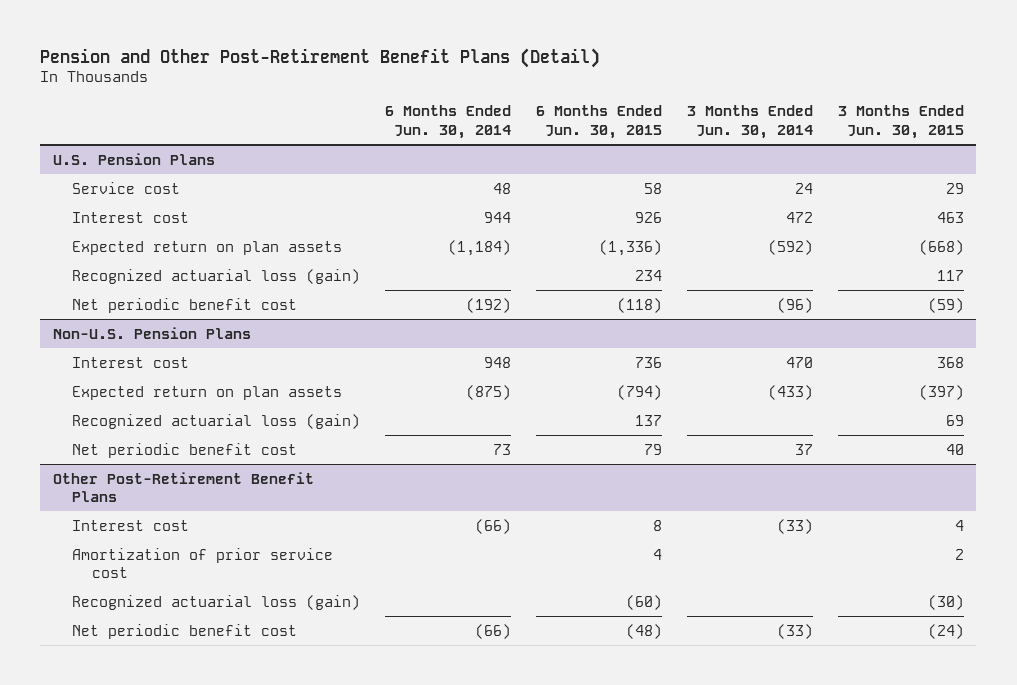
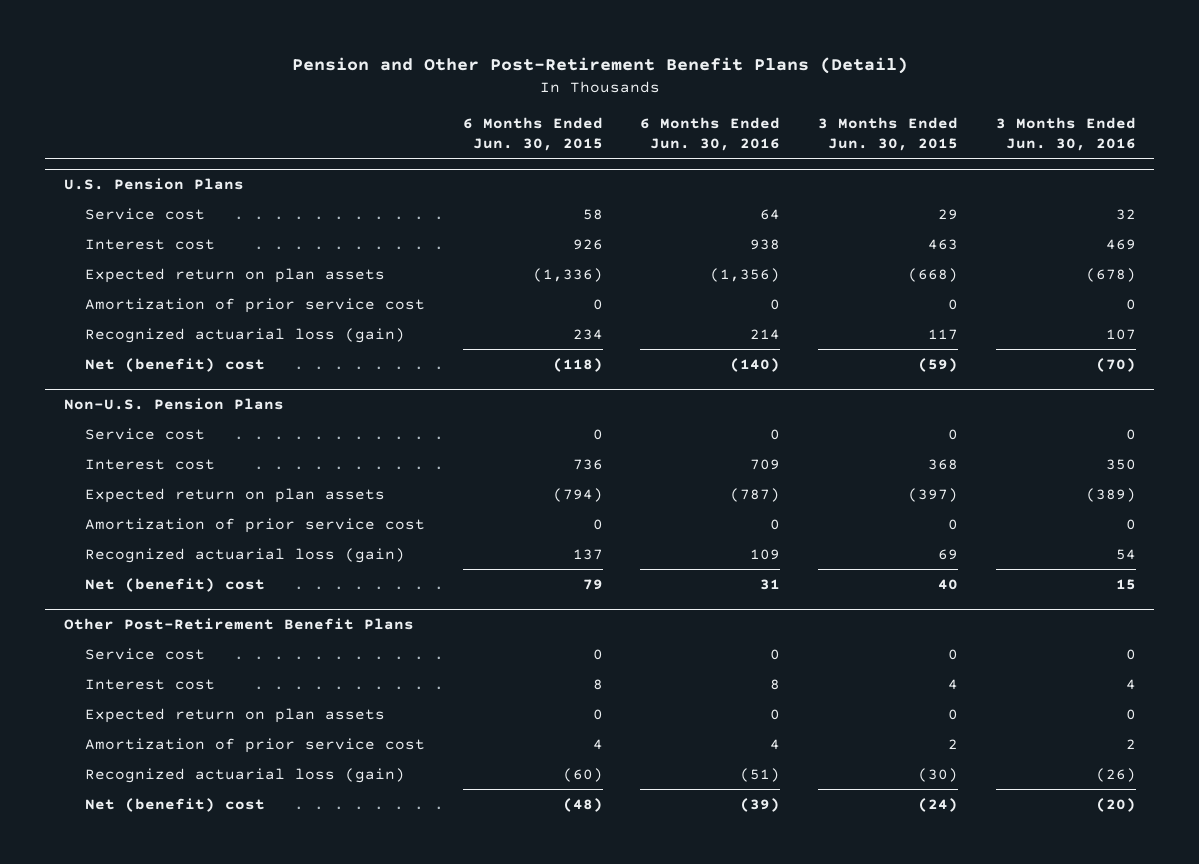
- | 6 Months Ended Jun. 30, 2014 | 6 Months Ended Jun. 30, 2015 | 3 Months Ended Jun. 30, 2014 | 3 Months Ended Jun. 30, 2015
+ | 6 Months Ended Jun. 30, 2015 | 6 Months Ended Jun. 30, 2016 | 3 Months Ended Jun. 30, 2015 | 3 Months Ended Jun. 30, 2016
@ U.S. Pension Plans
+ Amortization of prior service cost | 0 | 0 | 0 | 0
- Net periodic benefit cost | (192) | (118) | (96) | (59)
+ Net (benefit) cost | (118) | (140) | (59) | (70)
@ Non-U.S. Pension Plans
+ Service cost | 0 | 0 | 0 | 0
+ Amortization of prior service cost | 0 | 0 | 0 | 0
- Net periodic benefit cost | 73 | 79 | 37 | 40
+ Net (benefit) cost | 79 | 31 | 40 | 15
@ Other Post-Retirement Benefit Plans
+ Service cost | 0 | 0 | 0 | 0
+ Expected return on plan assets | 0 | 0 | 0 | 0
- Net periodic benefit cost | (66) | (48) | (33) | (24)
+ Net (benefit) cost | (48) | (39) | (24) | (20)

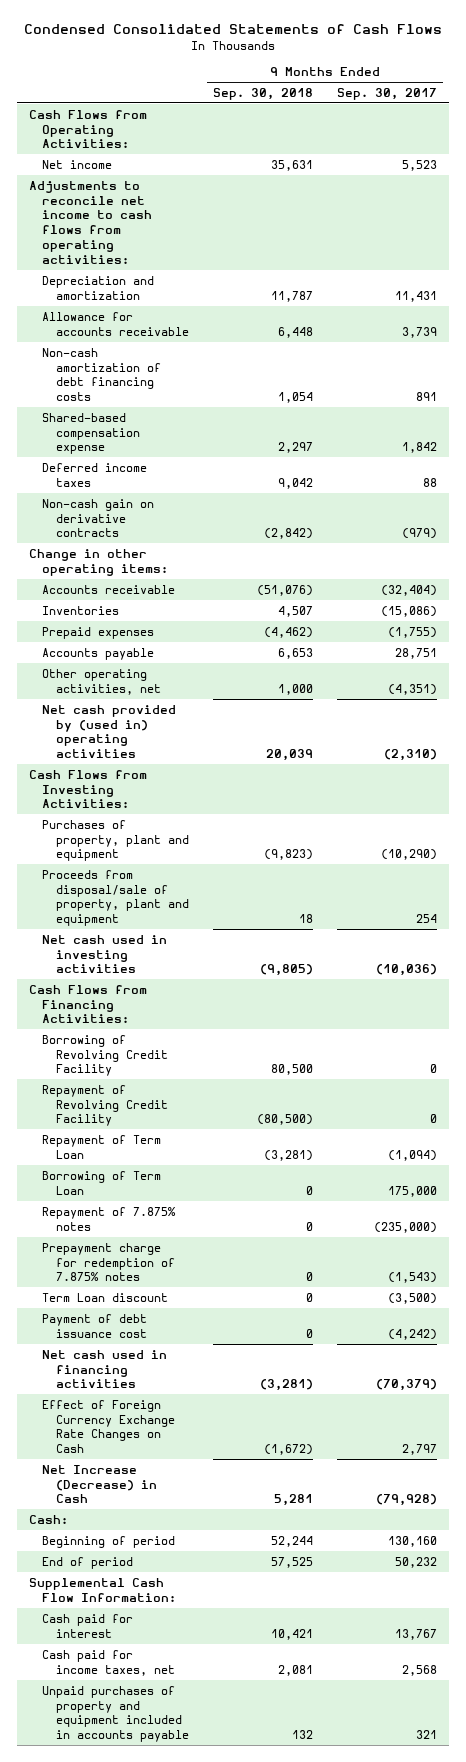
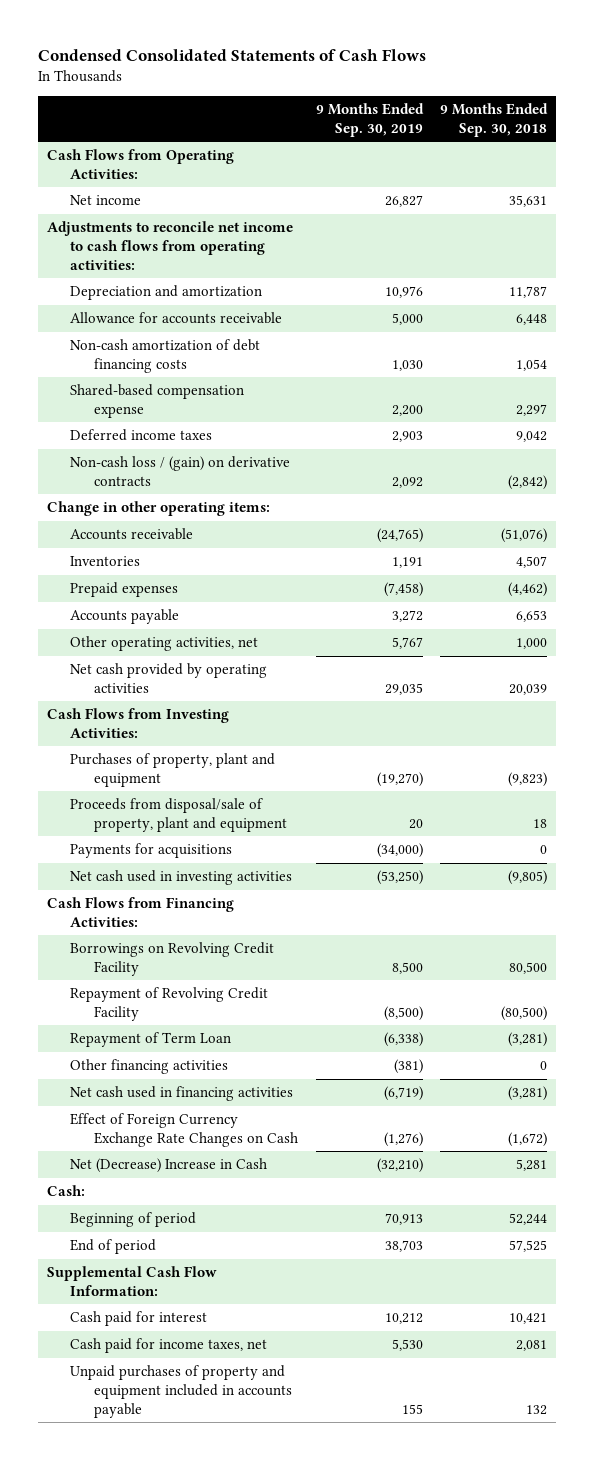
- | 9 Months Ended Sep. 30, 2018 | 9 Months Ended Sep. 30, 2017
+ | 9 Months Ended Sep. 30, 2019 | 9 Months Ended Sep. 30, 2018
- Non-cash gain on derivative contracts | (2,842) | (979)
+ Non-cash loss / (gain) on derivative contracts | 2,092 | (2,842)
- Net cash provided by (used in) operating activities | 20,039 | (2,310)
+ Net cash provided by operating activities | 29,035 | 20,039
+ Payments for acquisitions | (34,000) | 0
- Borrowing of Revolving Credit Facility | 80,500 | 0
+ Borrowings on Revolving Credit Facility | 8,500 | 80,500
- Borrowing of Term Loan | 0 | 175,000
- Repayment of 7.875% notes | 0 | (235,000)
- Prepayment charge for redemption of 7.875% notes | 0 | (1,543)
- Term Loan discount | 0 | (3,500)
- Payment of debt issuance cost | 0 | (4,242)
+ Other financing activities | (381) | 0
- Net Increase (Decrease) in Cash | 5,281 | (79,928)
+ Net (Decrease) Increase in Cash | (32,210) | 5,281

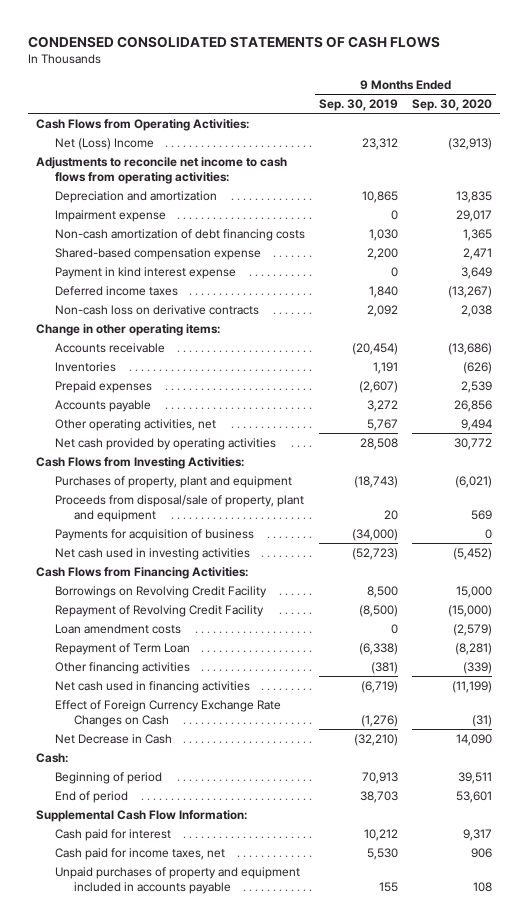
- Condensed Consolidated Statements of Cash Flows
+ CONDENSED CONSOLIDATED STATEMENTS OF CASH FLOWS
- | 9 Months Ended Sep. 30, 2019 | 9 Months Ended Sep. 30, 2018
+ | 9 Months Ended Sep. 30, 2019 | 9 Months Ended Sep. 30, 2020
- Net income | 26,827 | 35,631
+ Net (Loss) Income | 23,312 | (32,913)
- Depreciation and amortization | 10,976 | 11,787
- Allowance for accounts receivable | 5,000 | 6,448
+ Depreciation and amortization | 10,865 | 13,835
+ Impairment expense | 0 | 29,017
- Deferred income taxes | 2,903 | 9,042
- Non-cash loss / (gain) on derivative contracts | 2,092 | (2,842)
+ Payment in kind interest expense | 0 | 3,649
+ Deferred income taxes | 1,840 | (13,267)
+ Non-cash loss on derivative contracts | 2,092 | 2,038
- Accounts receivable | (24,765) | (51,076)
+ Accounts receivable | (20,454) | (13,686)
- Prepaid expenses | (7,458) | (4,462)
+ Prepaid expenses | (2,607) | 2,539
- Net cash provided by operating activities | 29,035 | 20,039
+ Net cash provided by operating activities | 28,508 | 30,772
- Purchases of property, plant and equipment | (19,270) | (9,823)
+ Purchases of property, plant and equipment | (18,743) | (6,021)
- Payments for acquisitions | (34,000) | 0
- Net cash used in investing activities | (53,250) | (9,805)
+ Payments for acquisition of business | (34,000) | 0
+ Net cash used in investing activities | (52,723) | (5,452)
+ Loan amendment costs | 0 | (2,579)
- Net (Decrease) Increase in Cash | (32,210) | 5,281
+ Net Decrease in Cash | (32,210) | 14,090

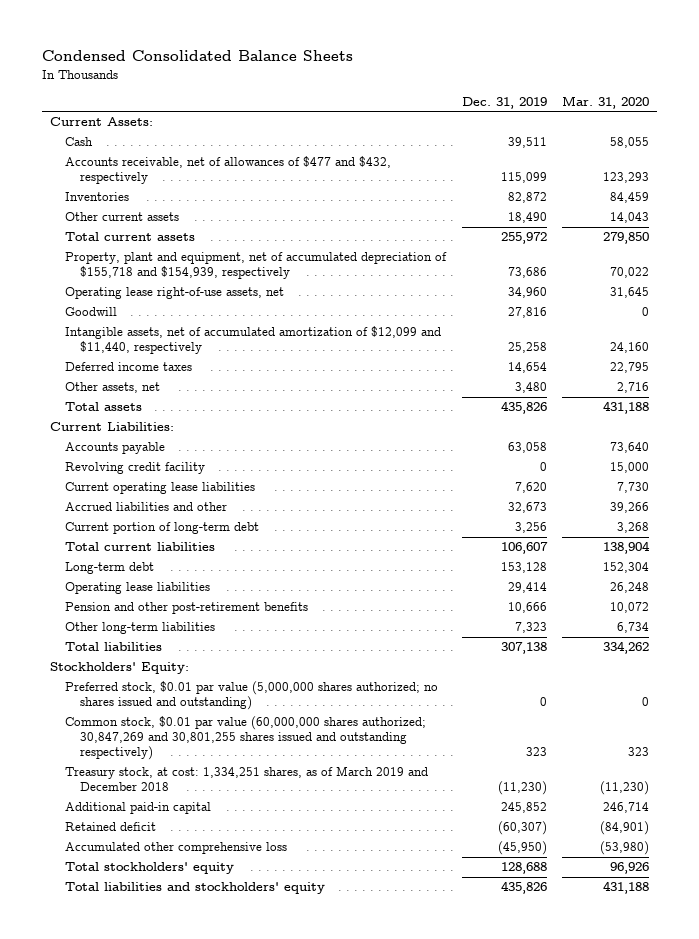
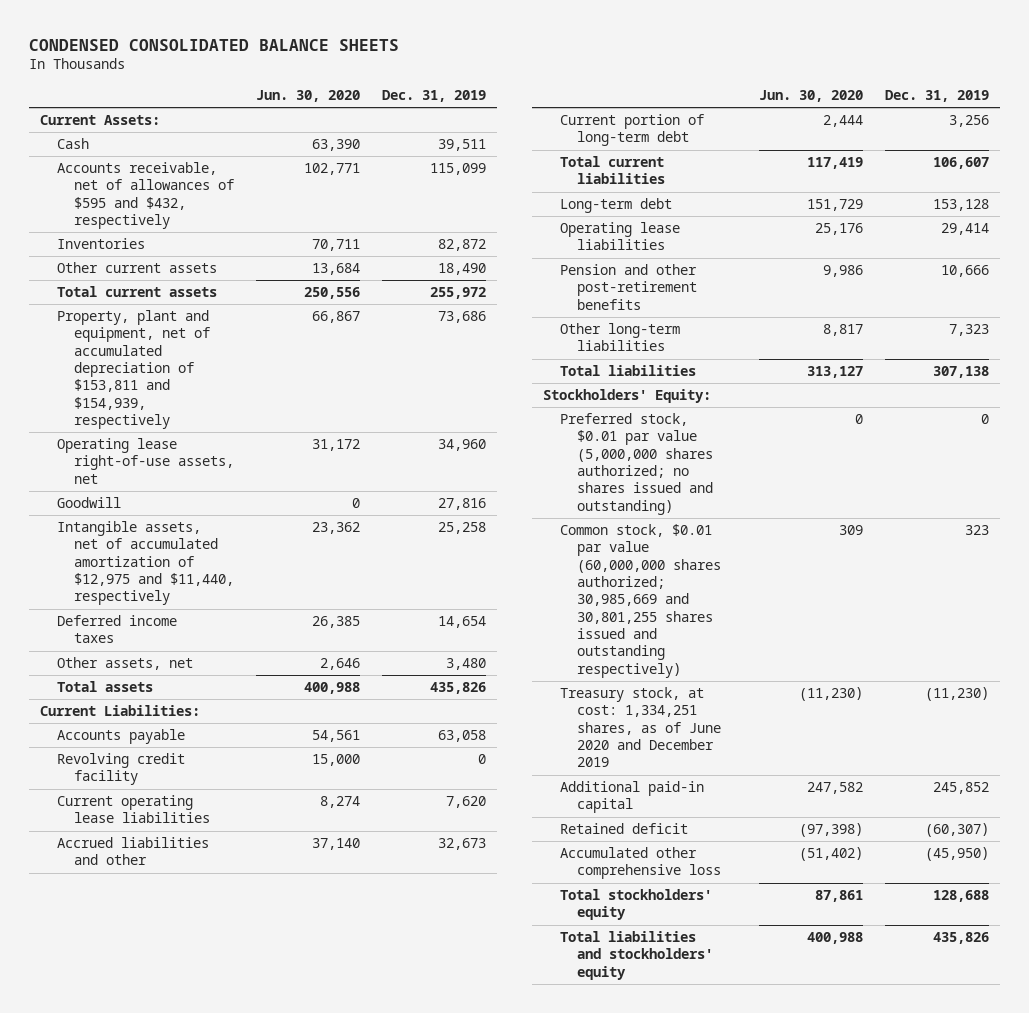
- Condensed Consolidated Balance Sheets
+ CONDENSED CONSOLIDATED BALANCE SHEETS
- | Dec. 31, 2019 | Mar. 31, 2020
+ | Jun. 30, 2020 | Dec. 31, 2019
- Accounts receivable, net of allowances of $477 and $432, respectively | 115,099 | 123,293
+ Accounts receivable, net of allowances of $595 and $432, respectively | 102,771 | 115,099
- Property, plant and equipment, net of accumulated depreciation of $155,718 and $154,939, respectively | 73,686 | 70,022
+ Property, plant and equipment, net of accumulated depreciation of $153,811 and $154,939, respectively | 66,867 | 73,686
- Intangible assets, net of accumulated amortization of $12,099 and $11,440, respectively | 25,258 | 24,160
+ Intangible assets, net of accumulated amortization of $12,975 and $11,440, respectively | 23,362 | 25,258
- Common stock, $0.01 par value (60,000,000 shares authorized; 30,847,269 and 30,801,255 shares issued and outstanding respectively) | 323 | 323
- Treasury stock, at cost: 1,334,251 shares, as of March 2019 and December 2018 | (11,230) | (11,230)
+ Common stock, $0.01 par value (60,000,000 shares authorized; 30,985,669 and 30,801,255 shares issued and outstanding respectively) | 309 | 323
+ Treasury stock, at cost: 1,334,251 shares, as of June 2020 and December 2019 | (11,230) | (11,230)

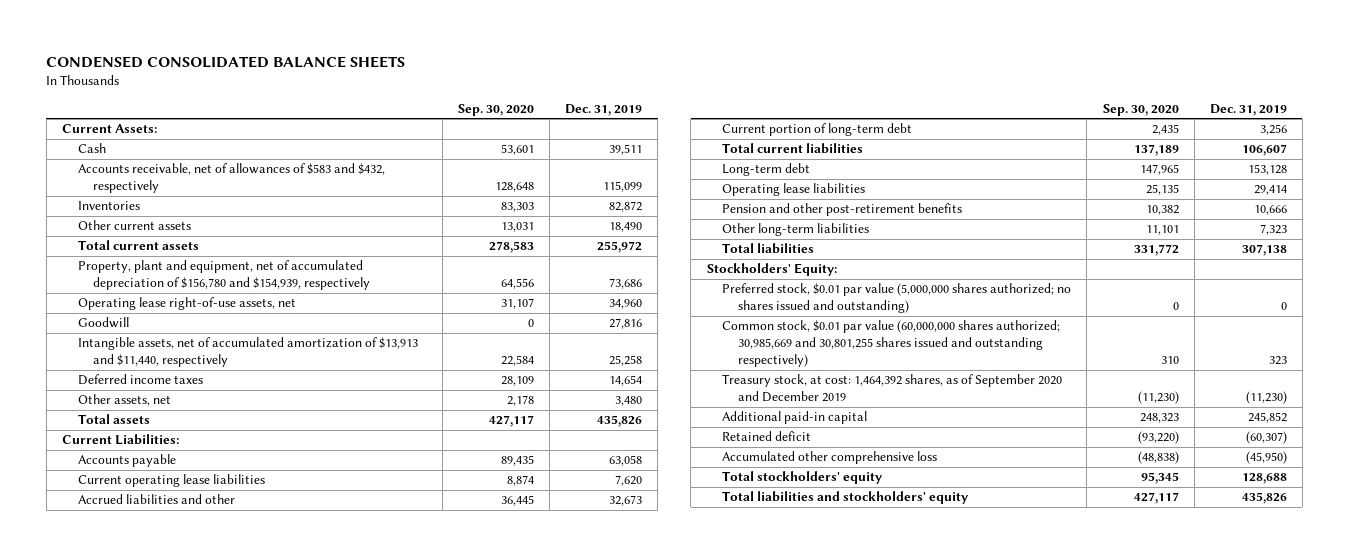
- | Jun. 30, 2020 | Dec. 31, 2019
+ | Sep. 30, 2020 | Dec. 31, 2019
- Accounts receivable, net of allowances of $595 and $432, respectively | 102,771 | 115,099
+ Accounts receivable, net of allowances of $583 and $432, respectively | 128,648 | 115,099
- Property, plant and equipment, net of accumulated depreciation of $153,811 and $154,939, respectively | 66,867 | 73,686
+ Property, plant and equipment, net of accumulated depreciation of $156,780 and $154,939, respectively | 64,556 | 73,686
- Intangible assets, net of accumulated amortization of $12,975 and $11,440, respectively | 23,362 | 25,258
+ Intangible assets, net of accumulated amortization of $13,913 and $11,440, respectively | 22,584 | 25,258
- Revolving credit facility | 15,000 | 0
- Treasury stock, at cost: 1,334,251 shares, as of June 2020 and December 2019 | (11,230) | (11,230)
+ Treasury stock, at cost: 1,464,392 shares, as of September 2020 and December 2019 | (11,230) | (11,230)

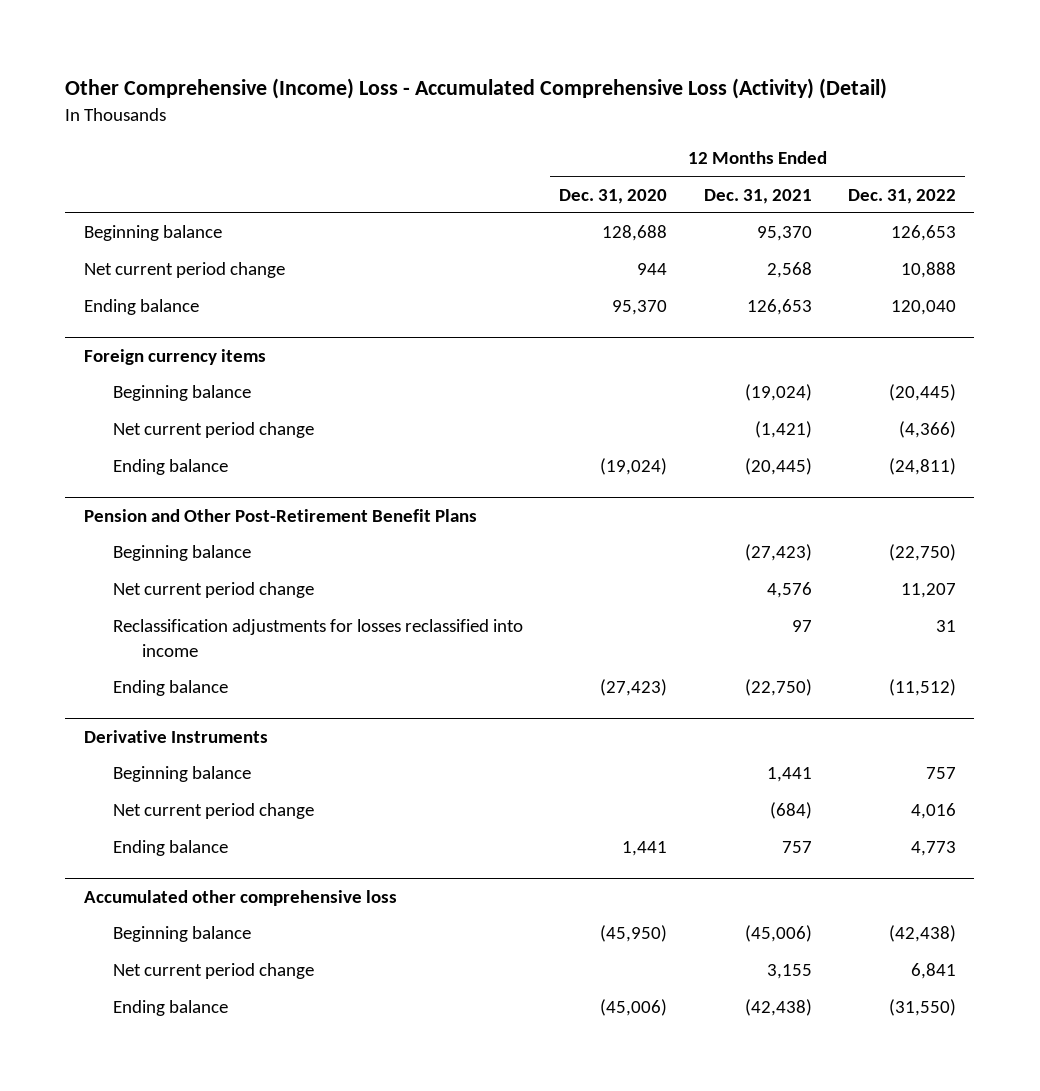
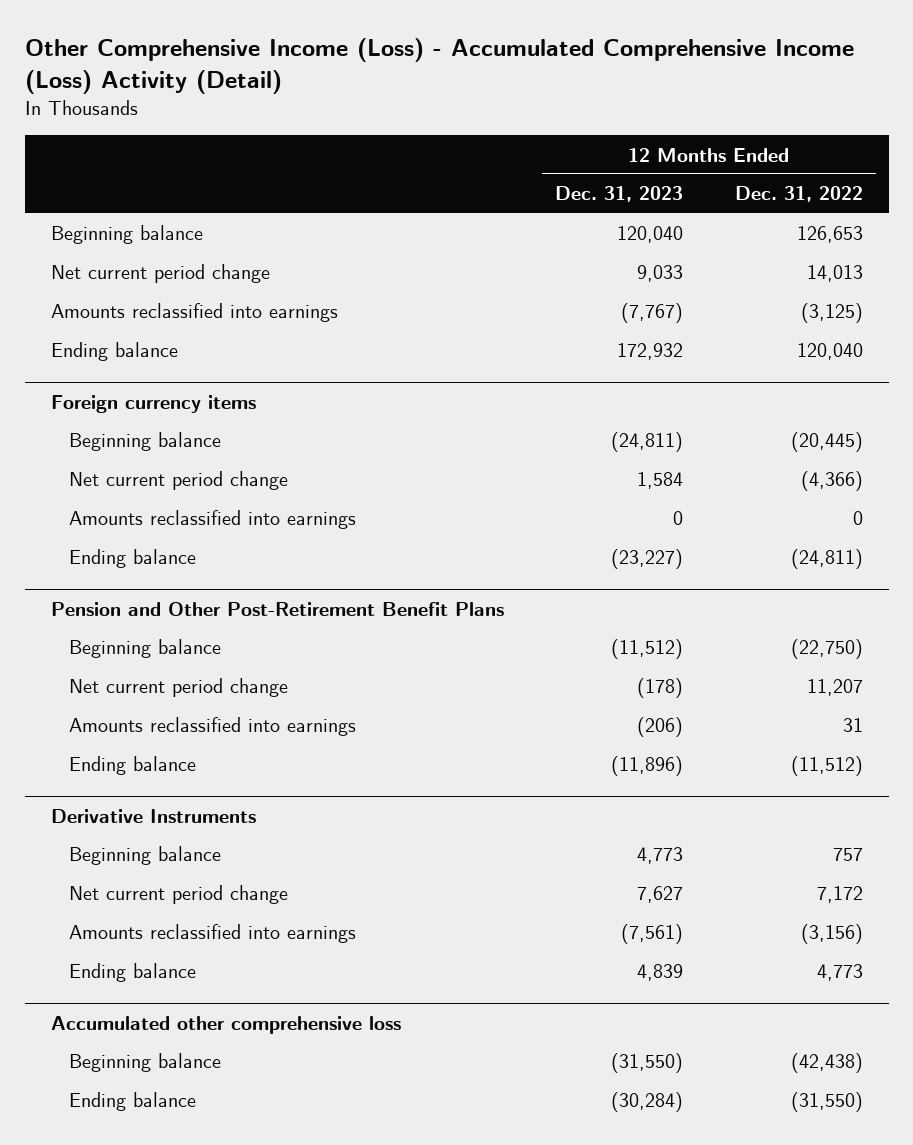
- Other Comprehensive (Income) Loss - Accumulated Comprehensive Loss (Activity) (Detail)
+ Other Comprehensive Income (Loss) - Accumulated Comprehensive Income (Loss) Activity (Detail)
- | 12 Months Ended Dec. 31, 2020 | 12 Months Ended Dec. 31, 2021 | 12 Months Ended Dec. 31, 2022
+ | 12 Months Ended Dec. 31, 2023 | 12 Months Ended Dec. 31, 2022
- Net current period change | 944 | 2,568 | 10,888
+ Net current period change | 9,033 | 14,013
+ Amounts reclassified into earnings | (7,767) | (3,125)
@ Foreign currency items
+ Amounts reclassified into earnings | 0 | 0
@ Pension and Other Post-Retirement Benefit Plans
- Reclassification adjustments for losses reclassified into income | | 97 | 31
+ Amounts reclassified into earnings | (206) | 31
@ Derivative Instruments
- Net current period change | | (684) | 4,016
+ Net current period change | 7,627 | 7,172
+ Amounts reclassified into earnings | (7,561) | (3,156)
@ Accumulated other comprehensive loss
- Net current period change | | 3,155 | 6,841

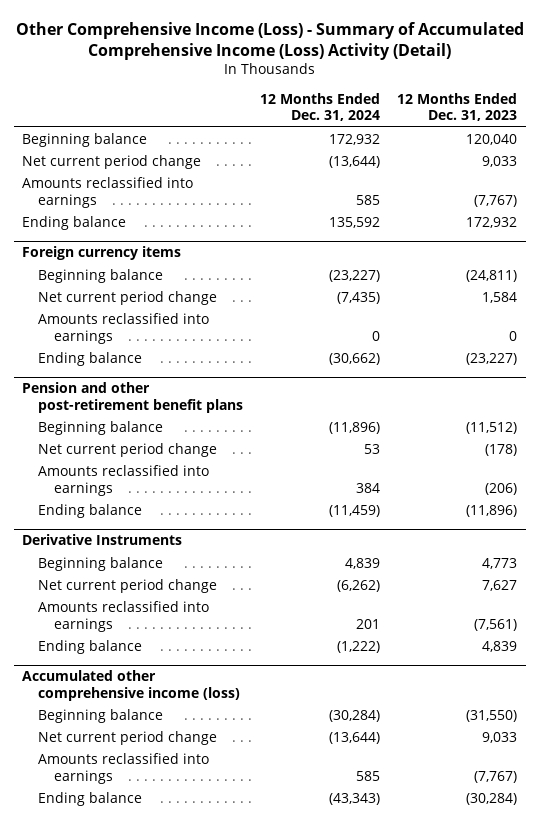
- Other Comprehensive Income (Loss) - Accumulated Comprehensive Income (Loss) Activity (Detail)
+ Other Comprehensive Income (Loss) - Summary of Accumulated Comprehensive Income (Loss) Activity (Detail)
- | 12 Months Ended Dec. 31, 2023 | 12 Months Ended Dec. 31, 2022
+ | 12 Months Ended Dec. 31, 2024 | 12 Months Ended Dec. 31, 2023
- Pension and Other Post-Retirement Benefit Plans
+ Pension and other post-retirement benefit plans
- Accumulated other comprehensive loss
+ Accumulated other comprehensive income (loss)
+ Net current period change | (13,644) | 9,033
+ Amounts reclassified into earnings | 585 | (7,767)

